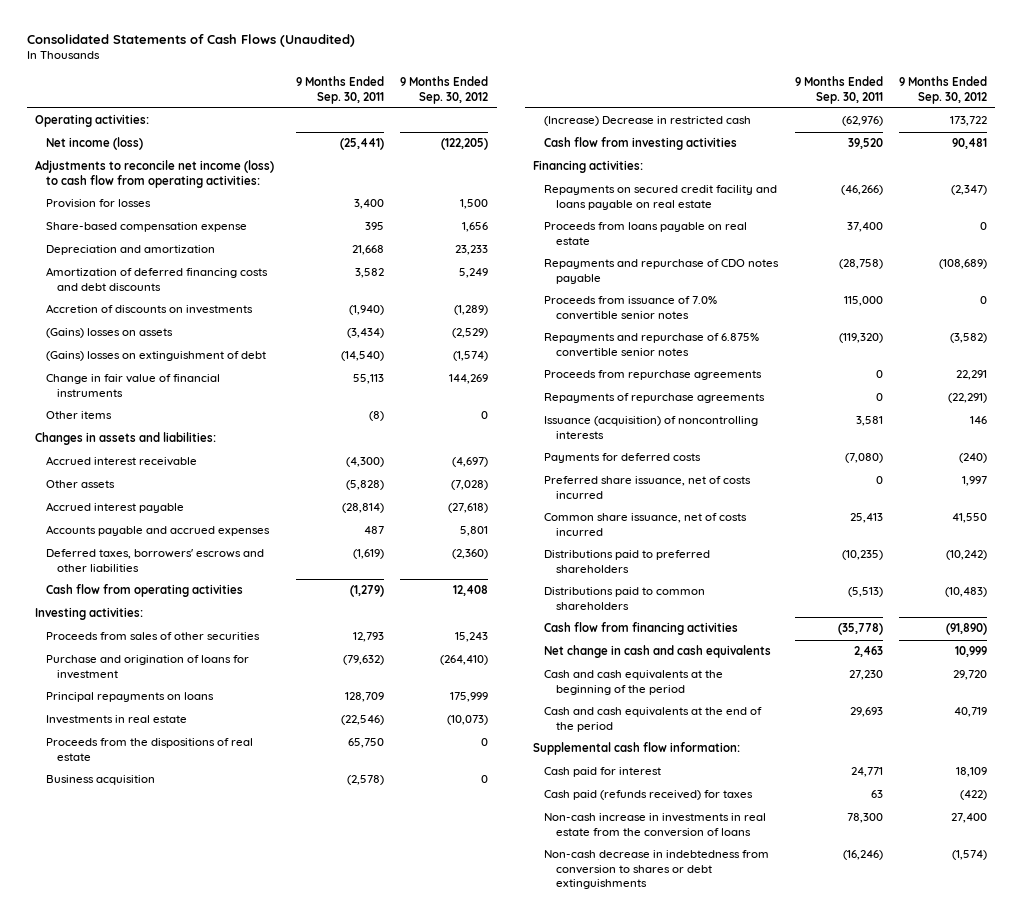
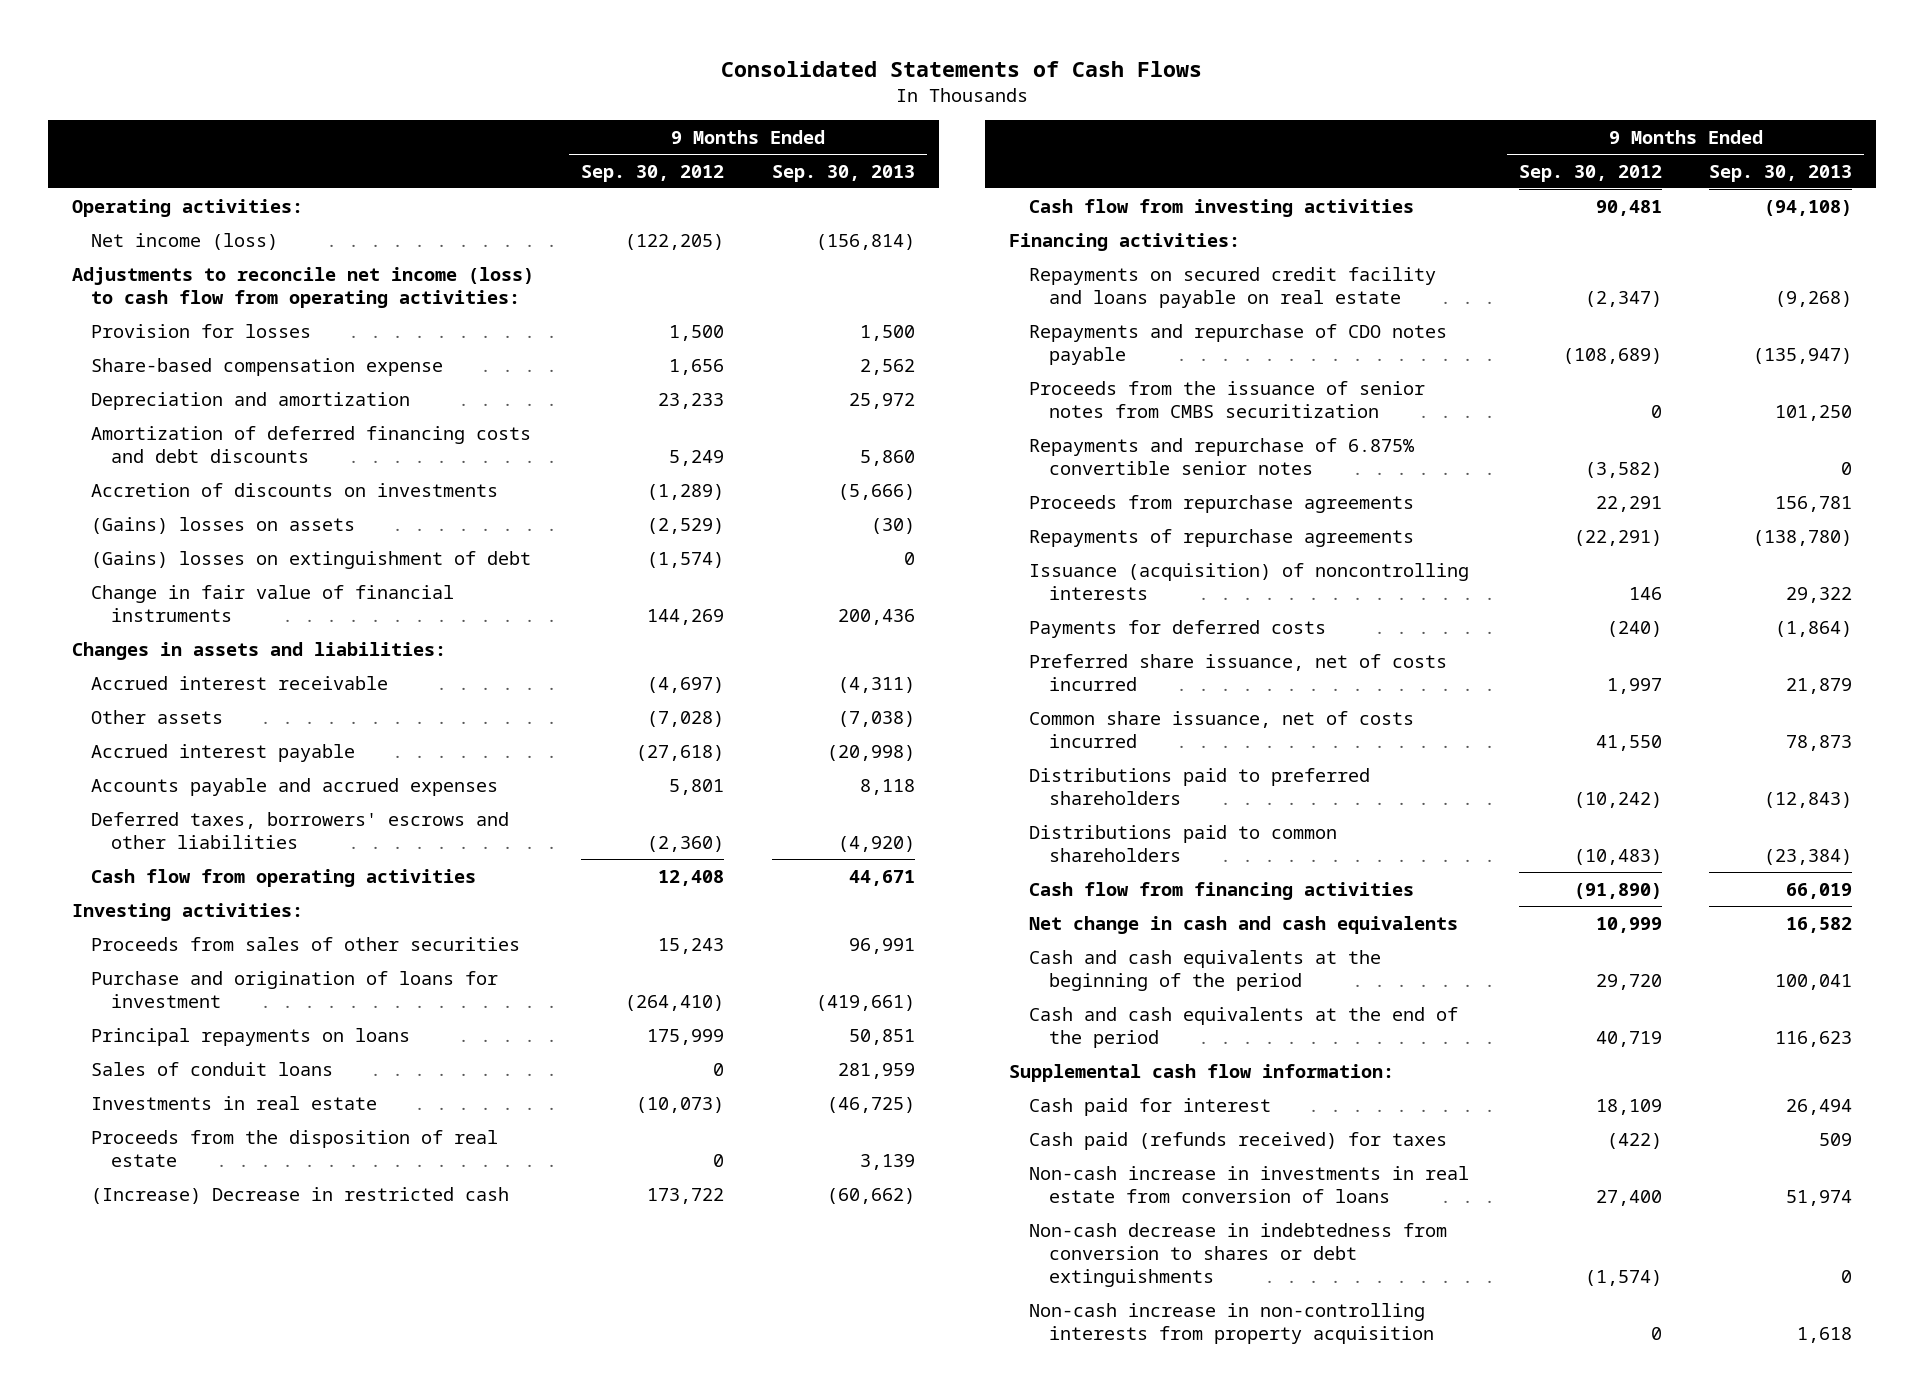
- Consolidated Statements of Cash Flows (Unaudited)
+ Consolidated Statements of Cash Flows
- | 9 Months Ended Sep. 30, 2011 | 9 Months Ended Sep. 30, 2012
+ | 9 Months Ended Sep. 30, 2012 | 9 Months Ended Sep. 30, 2013
- Other items | (8) | 0
+ Sales of conduit loans | 0 | 281,959
- Proceeds from the dispositions of real estate | 65,750 | 0
- Business acquisition | (2,578) | 0
+ Proceeds from the disposition of real estate | 0 | 3,139
- Proceeds from loans payable on real estate | 37,400 | 0
- Proceeds from issuance of 7.0% convertible senior notes | 115,000 | 0
+ Proceeds from the issuance of senior notes from CMBS securitization | 0 | 101,250
- Non-cash increase in investments in real estate from the conversion of loans | 78,300 | 27,400
+ Non-cash increase in investments in real estate from conversion of loans | 27,400 | 51,974
+ Non-cash increase in non-controlling interests from property acquisition | 0 | 1,618

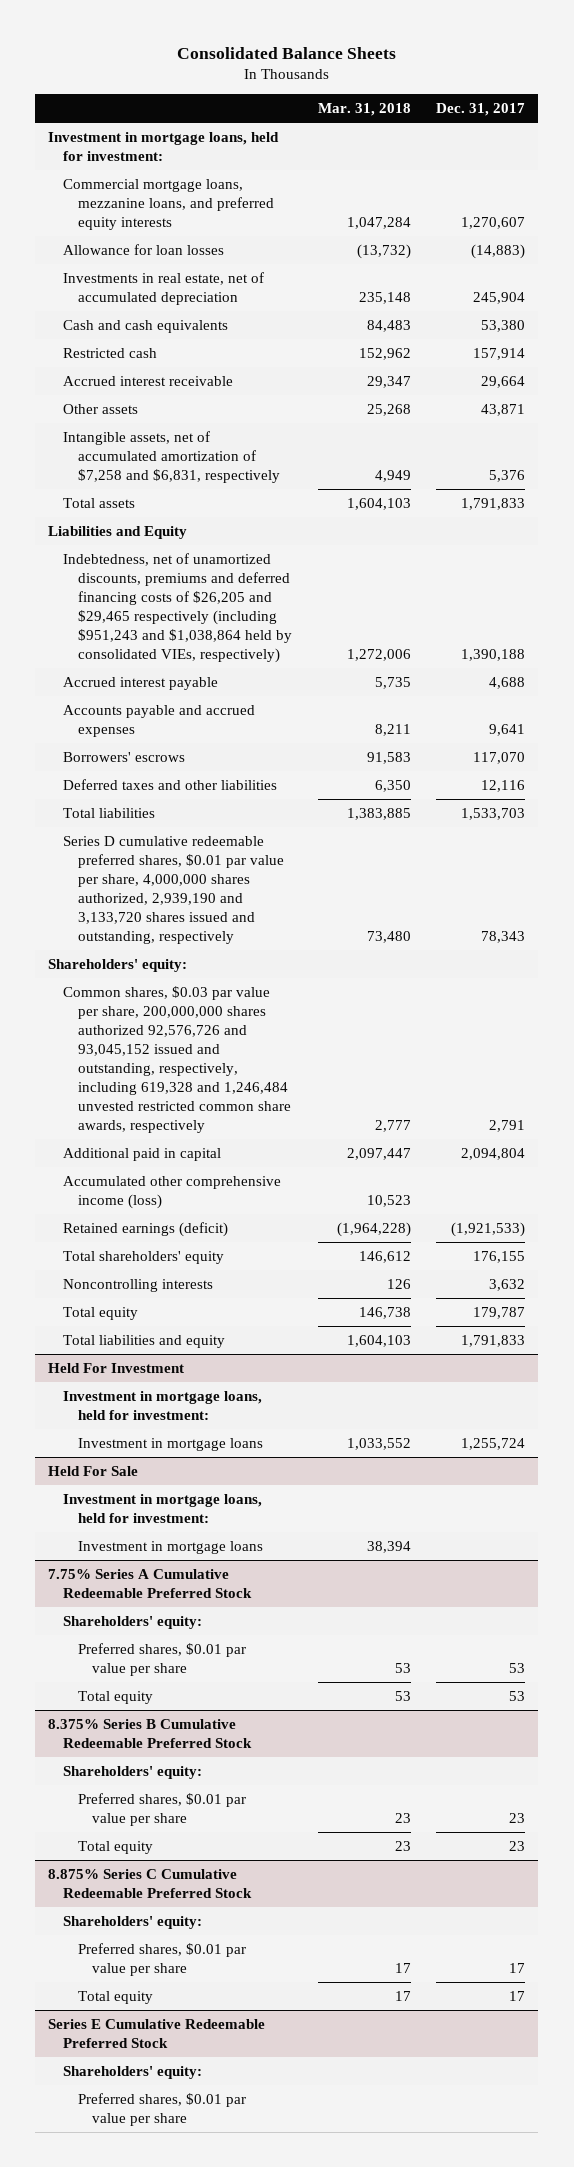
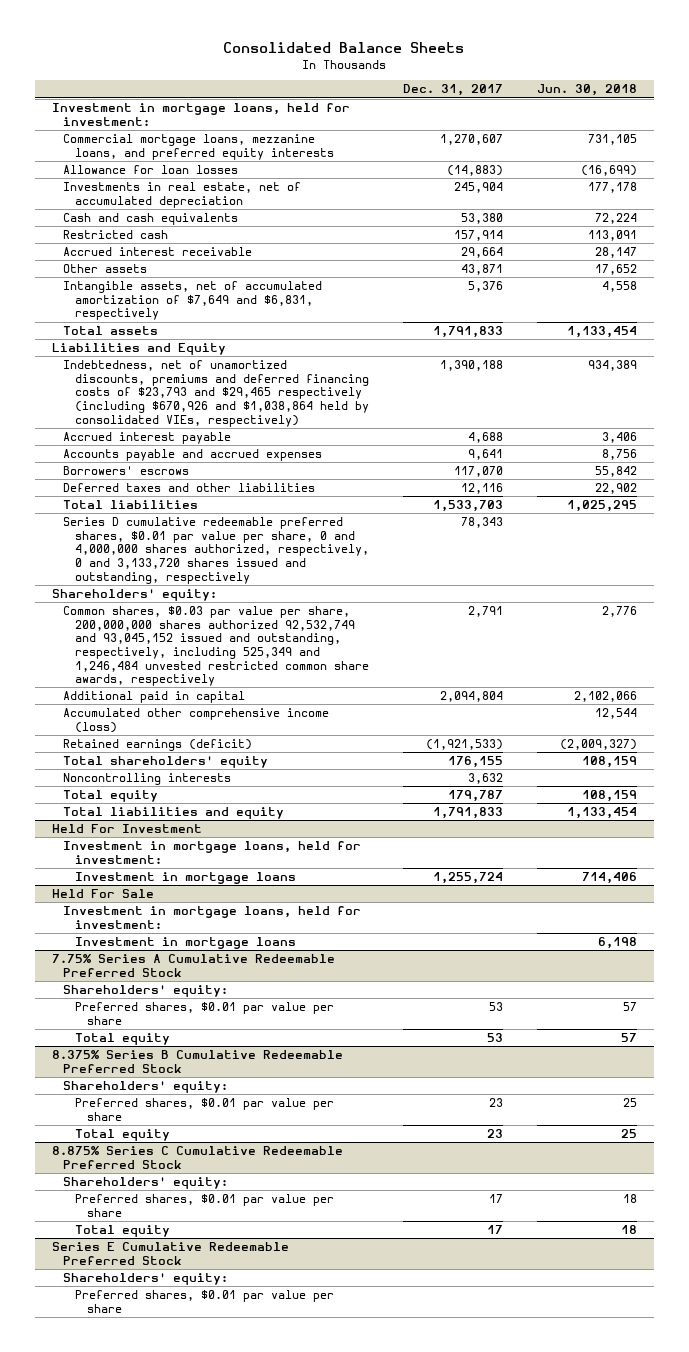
- | Mar. 31, 2018 | Dec. 31, 2017
+ | Dec. 31, 2017 | Jun. 30, 2018
- Intangible assets, net of accumulated amortization of $7,258 and $6,831, respectively | 4,949 | 5,376
+ Intangible assets, net of accumulated amortization of $7,649 and $6,831, respectively | 5,376 | 4,558
- Indebtedness, net of unamortized discounts, premiums and deferred financing costs of $26,205 and $29,465 respectively (including $951,243 and $1,038,864 held by consolidated VIEs, respectively) | 1,272,006 | 1,390,188
+ Indebtedness, net of unamortized discounts, premiums and deferred financing costs of $23,793 and $29,465 respectively (including $670,926 and $1,038,864 held by consolidated VIEs, respectively) | 1,390,188 | 934,389
- Series D cumulative redeemable preferred shares, $0.01 par value per share, 4,000,000 shares authorized, 2,939,190 and 3,133,720 shares issued and outstanding, respectively | 73,480 | 78,343
+ Series D cumulative redeemable preferred shares, $0.01 par value per share, 0 and 4,000,000 shares authorized, respectively, 0 and 3,133,720 shares issued and outstanding, respectively | 78,343 |
- Common shares, $0.03 par value per share, 200,000,000 shares authorized 92,576,726 and 93,045,152 issued and outstanding, respectively, including 619,328 and 1,246,484 unvested restricted common share awards, respectively | 2,777 | 2,791
+ Common shares, $0.03 par value per share, 200,000,000 shares authorized 92,532,749 and 93,045,152 issued and outstanding, respectively, including 525,349 and 1,246,484 unvested restricted common share awards, respectively | 2,791 | 2,776

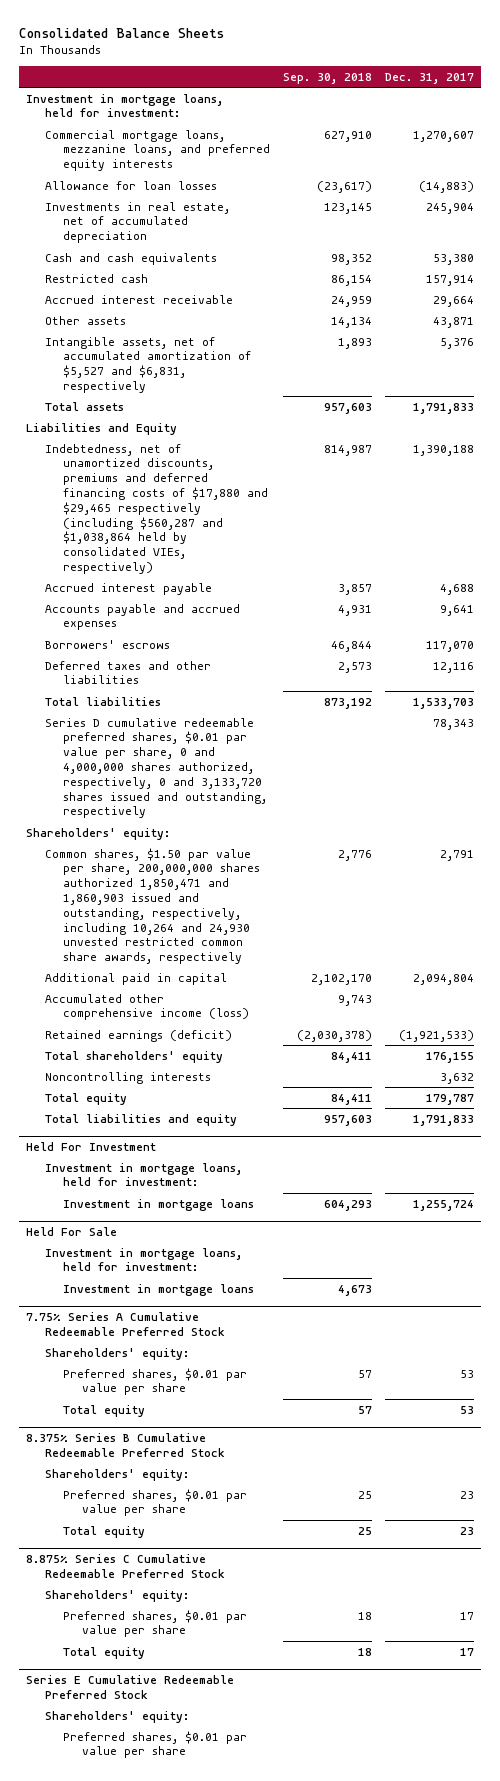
- | Dec. 31, 2017 | Jun. 30, 2018
+ | Sep. 30, 2018 | Dec. 31, 2017
- Intangible assets, net of accumulated amortization of $7,649 and $6,831, respectively | 5,376 | 4,558
+ Intangible assets, net of accumulated amortization of $5,527 and $6,831, respectively | 1,893 | 5,376
- Indebtedness, net of unamortized discounts, premiums and deferred financing costs of $23,793 and $29,465 respectively (including $670,926 and $1,038,864 held by consolidated VIEs, respectively) | 1,390,188 | 934,389
+ Indebtedness, net of unamortized discounts, premiums and deferred financing costs of $17,880 and $29,465 respectively (including $560,287 and $1,038,864 held by consolidated VIEs, respectively) | 814,987 | 1,390,188
- Common shares, $0.03 par value per share, 200,000,000 shares authorized 92,532,749 and 93,045,152 issued and outstanding, respectively, including 525,349 and 1,246,484 unvested restricted common share awards, respectively | 2,791 | 2,776
+ Common shares, $1.50 par value per share, 200,000,000 shares authorized 1,850,471 and 1,860,903 issued and outstanding, respectively, including 10,264 and 24,930 unvested restricted common share awards, respectively | 2,776 | 2,791

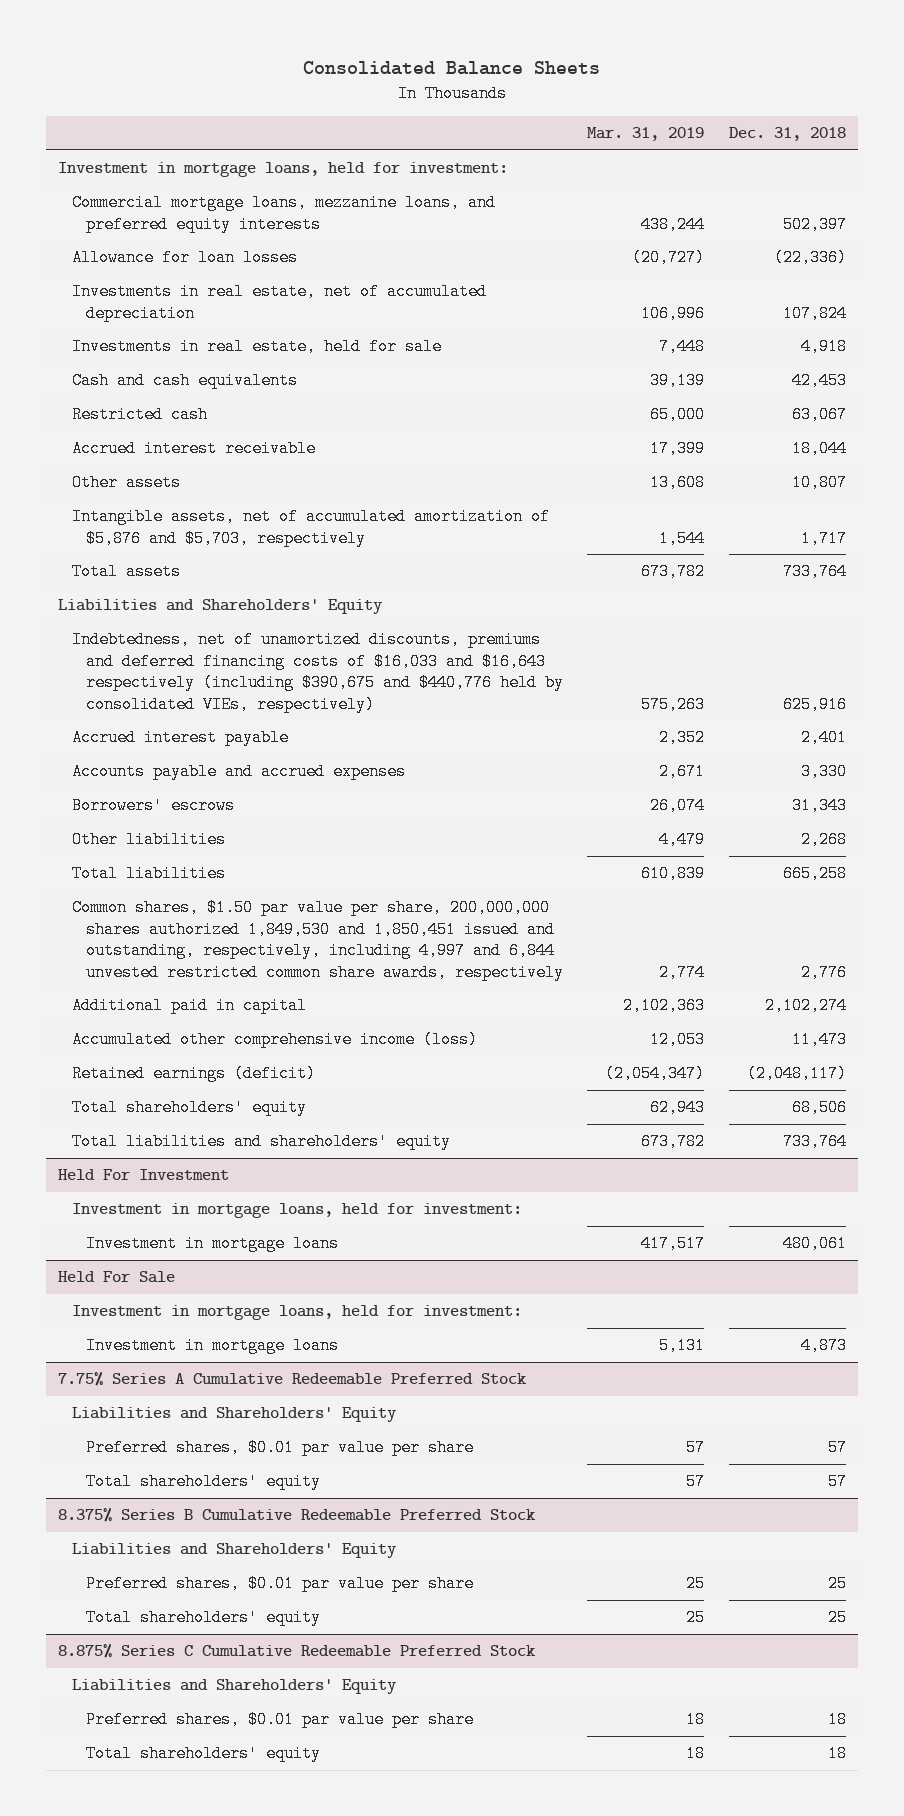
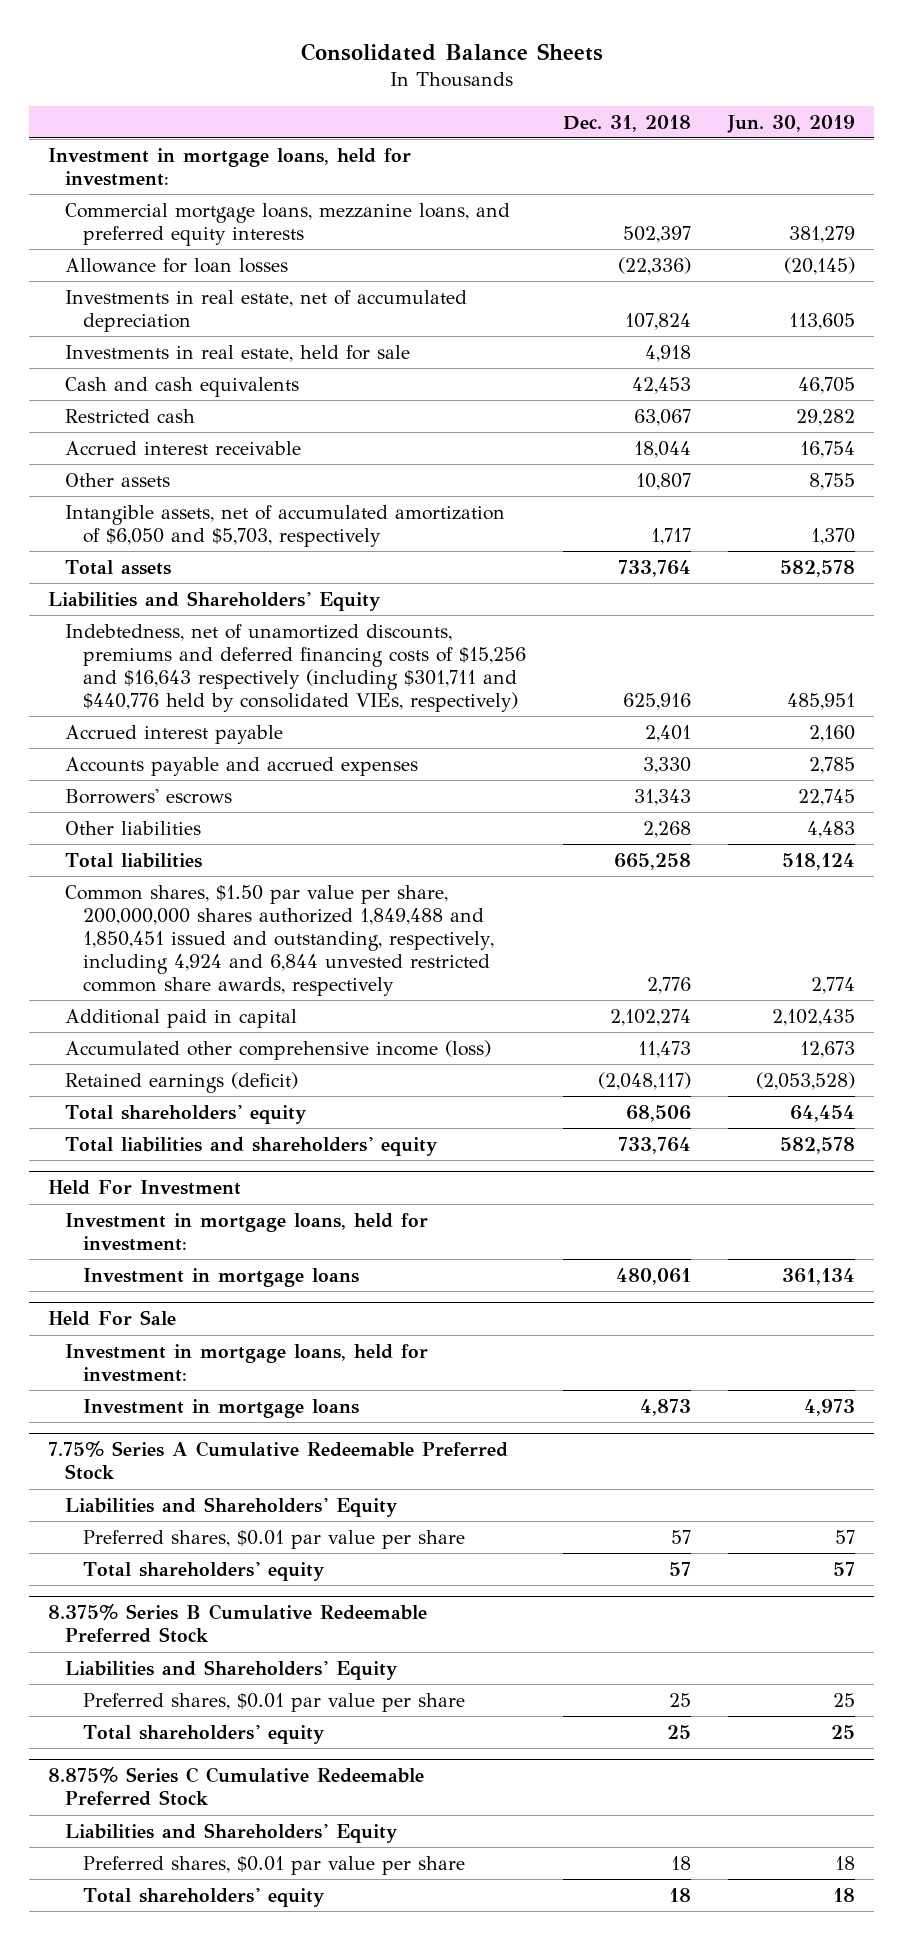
- | Mar. 31, 2019 | Dec. 31, 2018
+ | Dec. 31, 2018 | Jun. 30, 2019
- Intangible assets, net of accumulated amortization of $5,876 and $5,703, respectively | 1,544 | 1,717
+ Intangible assets, net of accumulated amortization of $6,050 and $5,703, respectively | 1,717 | 1,370
- Indebtedness, net of unamortized discounts, premiums and deferred financing costs of $16,033 and $16,643 respectively (including $390,675 and $440,776 held by consolidated VIEs, respectively) | 575,263 | 625,916
+ Indebtedness, net of unamortized discounts, premiums and deferred financing costs of $15,256 and $16,643 respectively (including $301,711 and $440,776 held by consolidated VIEs, respectively) | 625,916 | 485,951
- Common shares, $1.50 par value per share, 200,000,000 shares authorized 1,849,530 and 1,850,451 issued and outstanding, respectively, including 4,997 and 6,844 unvested restricted common share awards, respectively | 2,774 | 2,776
+ Common shares, $1.50 par value per share, 200,000,000 shares authorized 1,849,488 and 1,850,451 issued and outstanding, respectively, including 4,924 and 6,844 unvested restricted common share awards, respectively | 2,776 | 2,774

